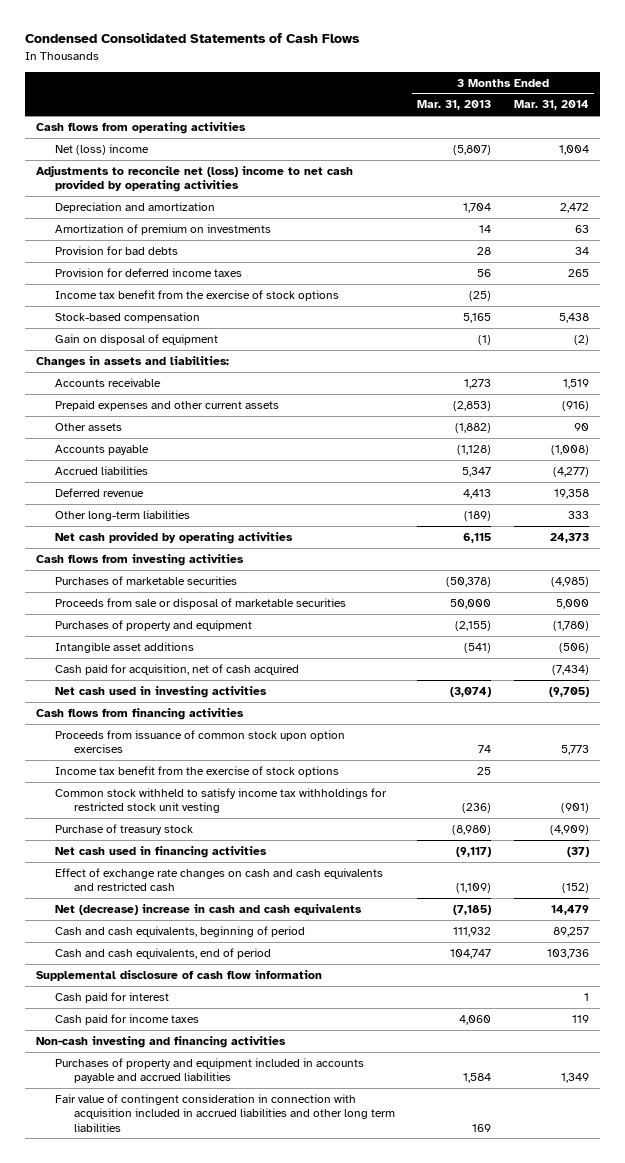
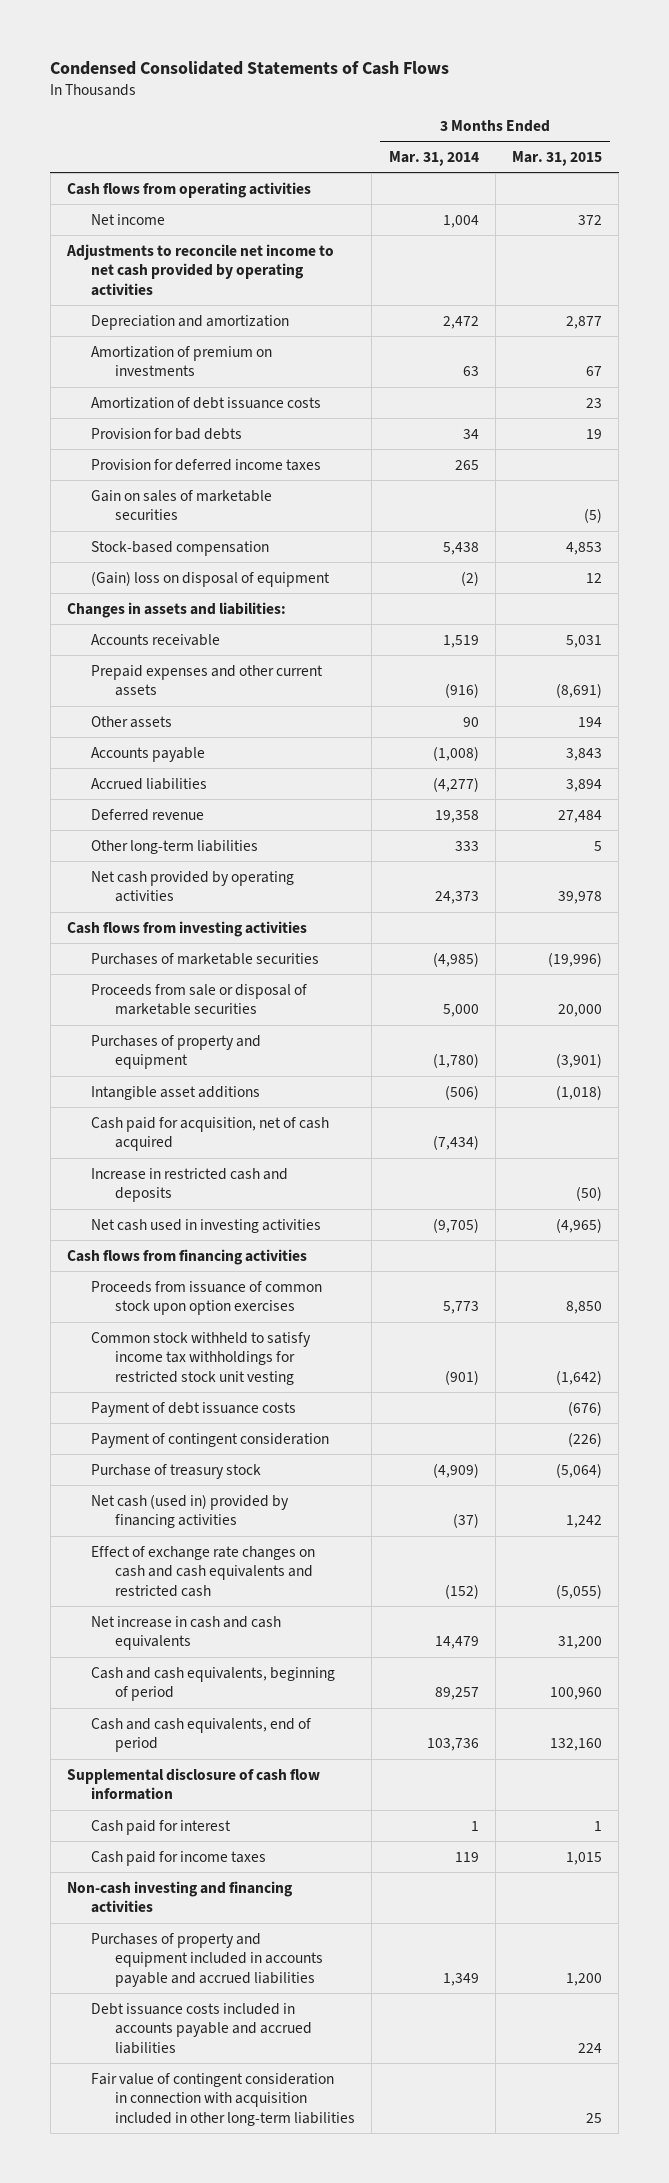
- | 3 Months Ended Mar. 31, 2013 | 3 Months Ended Mar. 31, 2014
+ | 3 Months Ended Mar. 31, 2014 | 3 Months Ended Mar. 31, 2015
- Net (loss) income | (5,807) | 1,004
- Adjustments to reconcile net (loss) income to net cash provided by operating activities
+ Net income | 1,004 | 372
+ Adjustments to reconcile net income to net cash provided by operating activities
+ Amortization of debt issuance costs | | 23
- Income tax benefit from the exercise of stock options | (25) |
+ Gain on sales of marketable securities | | (5)
- Gain on disposal of equipment | (1) | (2)
+ (Gain) loss on disposal of equipment | (2) | 12
+ Increase in restricted cash and deposits | | (50)
- Income tax benefit from the exercise of stock options | 25 |
+ Payment of debt issuance costs | | (676)
+ Payment of contingent consideration | | (226)
- Net cash used in financing activities | (9,117) | (37)
+ Net cash (used in) provided by financing activities | (37) | 1,242
- Net (decrease) increase in cash and cash equivalents | (7,185) | 14,479
+ Net increase in cash and cash equivalents | 14,479 | 31,200
- Fair value of contingent consideration in connection with acquisition included in accrued liabilities and other long term liabilities | 169 |
+ Debt issuance costs included in accounts payable and accrued liabilities | | 224
+ Fair value of contingent consideration in connection with acquisition included in other long-term liabilities | | 25

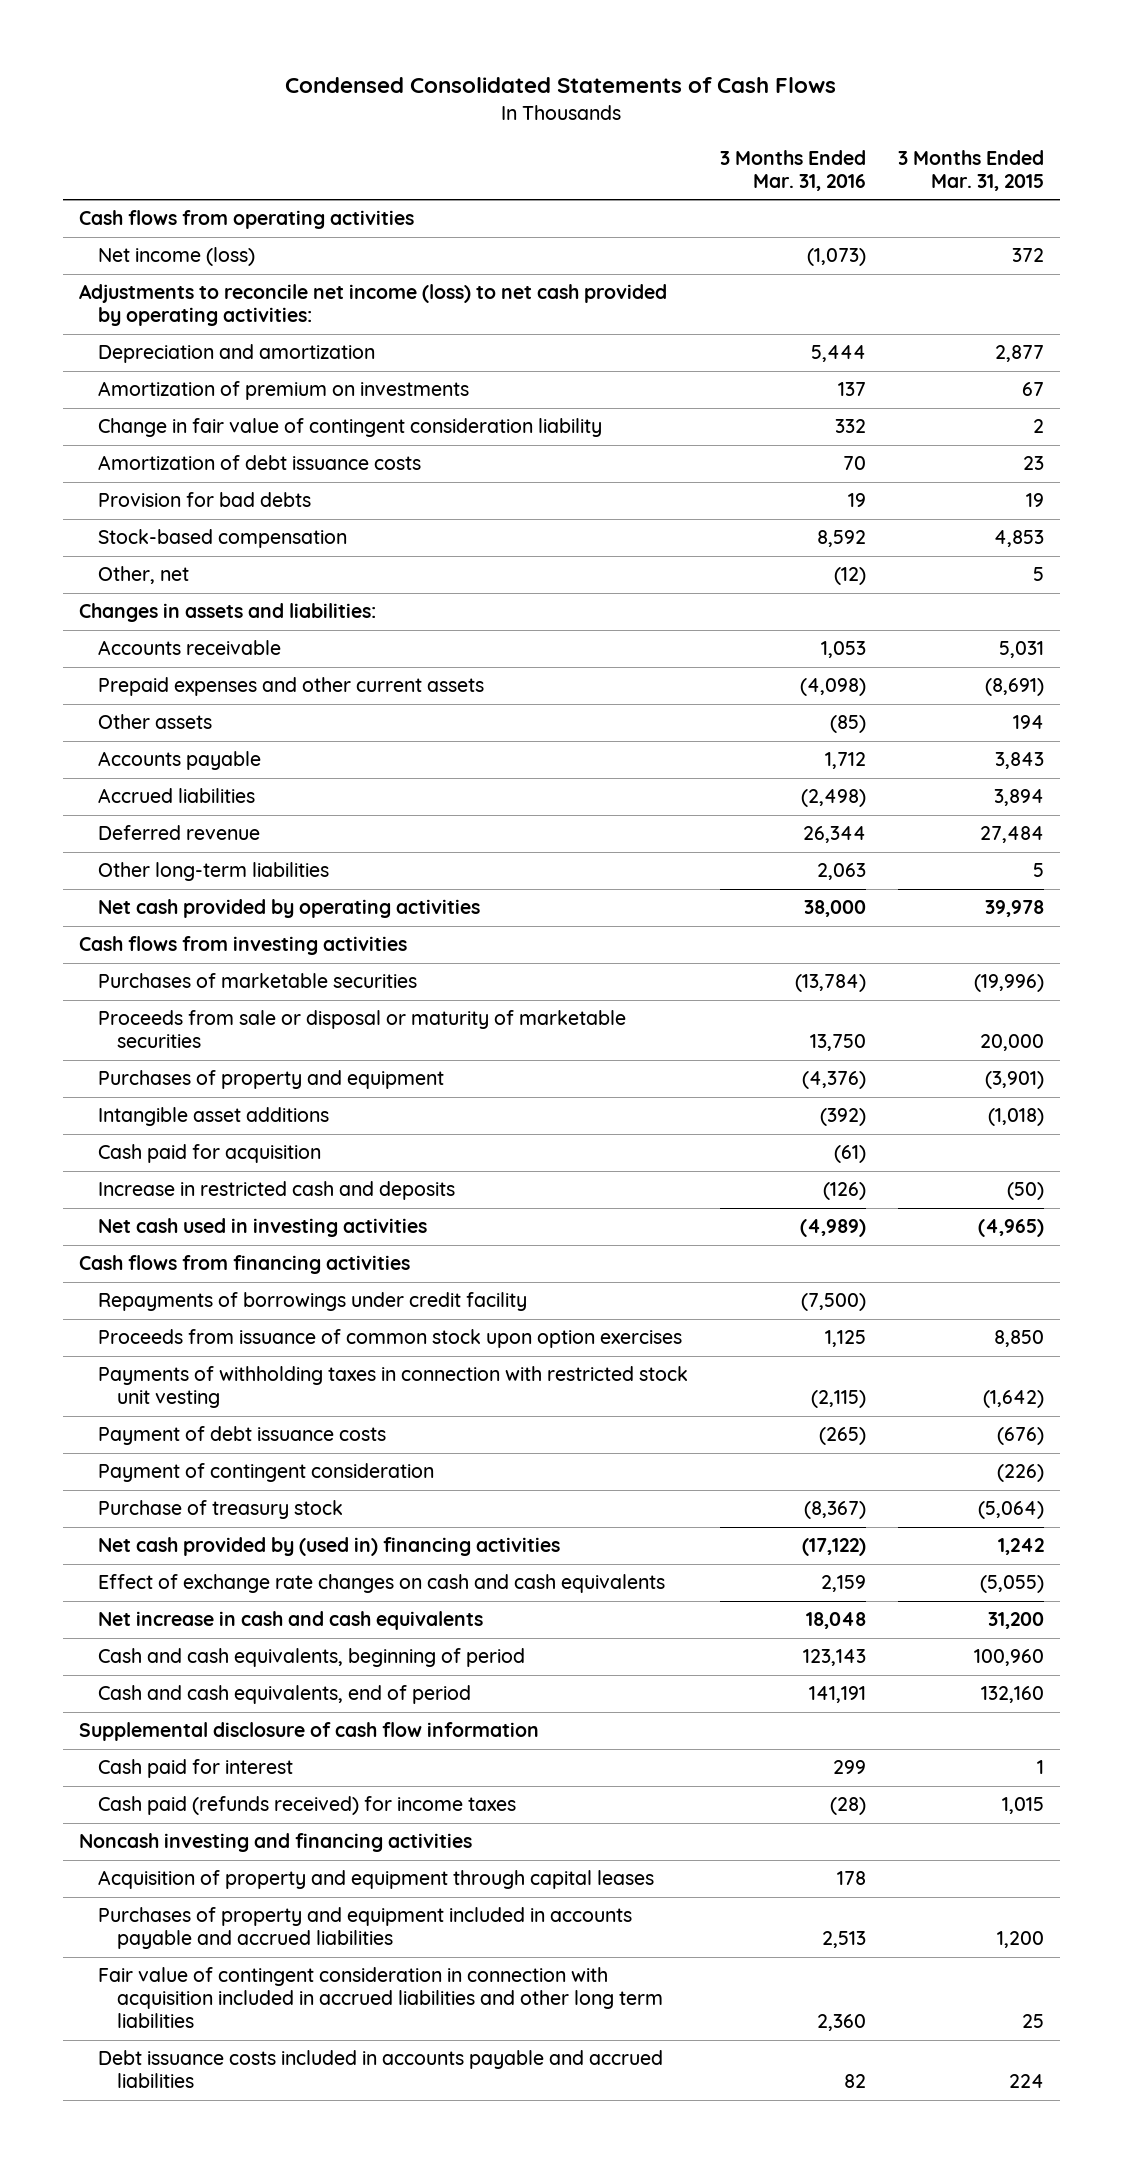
- | 3 Months Ended Mar. 31, 2014 | 3 Months Ended Mar. 31, 2015
+ | 3 Months Ended Mar. 31, 2016 | 3 Months Ended Mar. 31, 2015
- Net income | 1,004 | 372
- Adjustments to reconcile net income to net cash provided by operating activities
+ Net income (loss) | (1,073) | 372
+ Adjustments to reconcile net income (loss) to net cash provided by operating activities:
+ Change in fair value of contingent consideration liability | 332 | 2
- Provision for deferred income taxes | 265 |
- Gain on sales of marketable securities | | (5)
- (Gain) loss on disposal of equipment | (2) | 12
+ Other, net | (12) | 5
- Proceeds from sale or disposal of marketable securities | 5,000 | 20,000
+ Proceeds from sale or disposal or maturity of marketable securities | 13,750 | 20,000
- Cash paid for acquisition, net of cash acquired | (7,434) |
+ Cash paid for acquisition | (61) |
+ Repayments of borrowings under credit facility | (7,500) |
- Common stock withheld to satisfy income tax withholdings for restricted stock unit vesting | (901) | (1,642)
+ Payments of withholding taxes in connection with restricted stock unit vesting | (2,115) | (1,642)
- Net cash (used in) provided by financing activities | (37) | 1,242
- Effect of exchange rate changes on cash and cash equivalents and restricted cash | (152) | (5,055)
+ Net cash provided by (used in) financing activities | (17,122) | 1,242
+ Effect of exchange rate changes on cash and cash equivalents | 2,159 | (5,055)
- Cash paid for income taxes | 119 | 1,015
- Non-cash investing and financing activities
+ Cash paid (refunds received) for income taxes | (28) | 1,015
+ Noncash investing and financing activities
+ Acquisition of property and equipment through capital leases | 178 |
+ Fair value of contingent consideration in connection with acquisition included in accrued liabilities and other long term liabilities | 2,360 | 25
- Fair value of contingent consideration in connection with acquisition included in other long-term liabilities | | 25

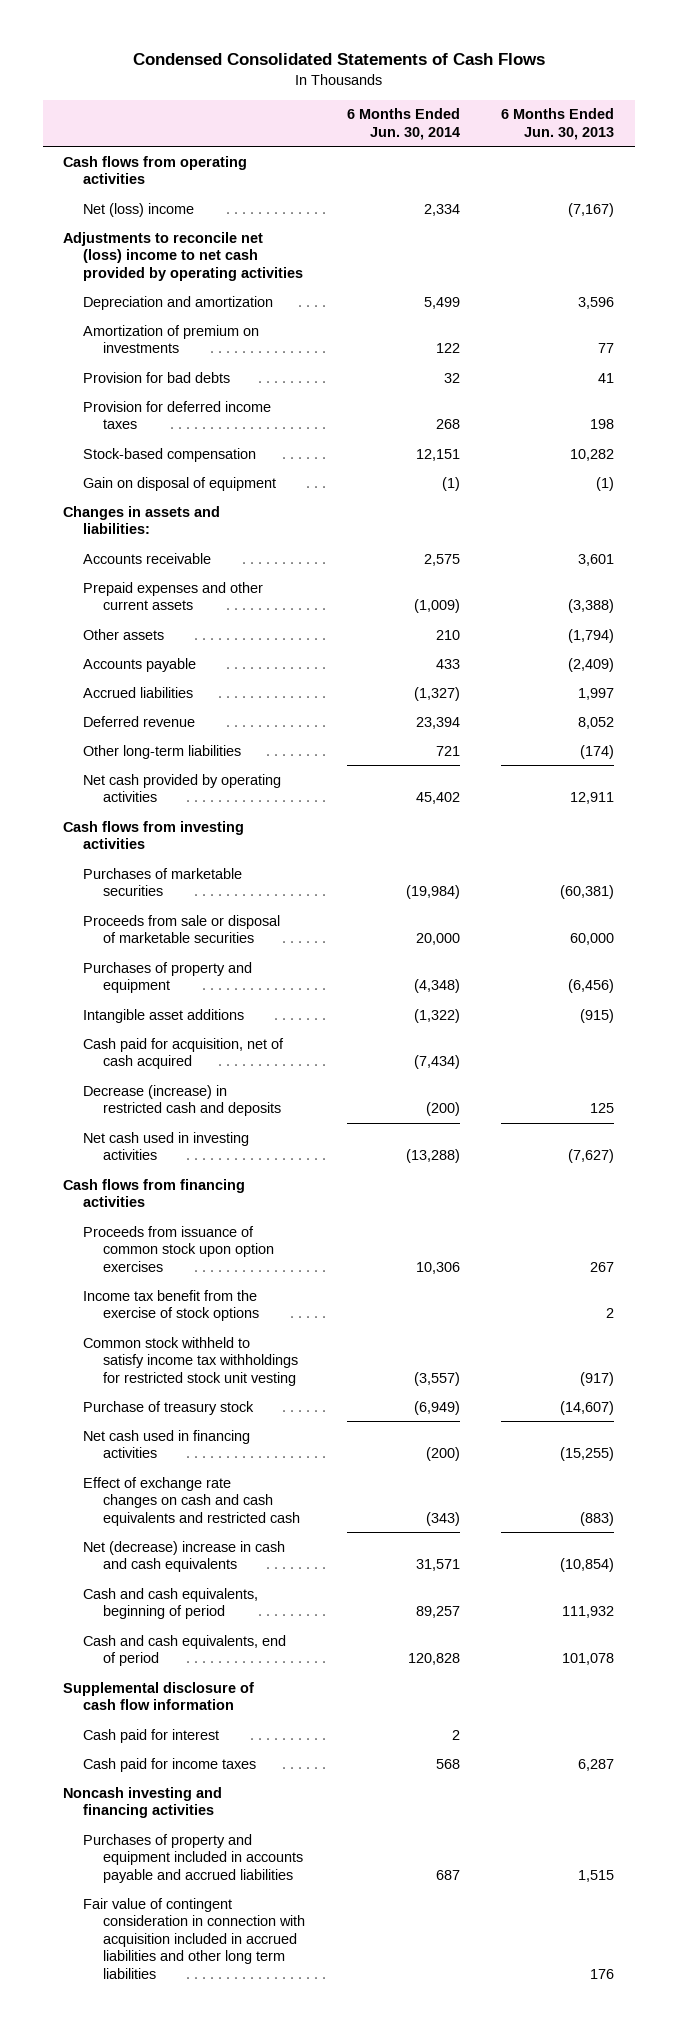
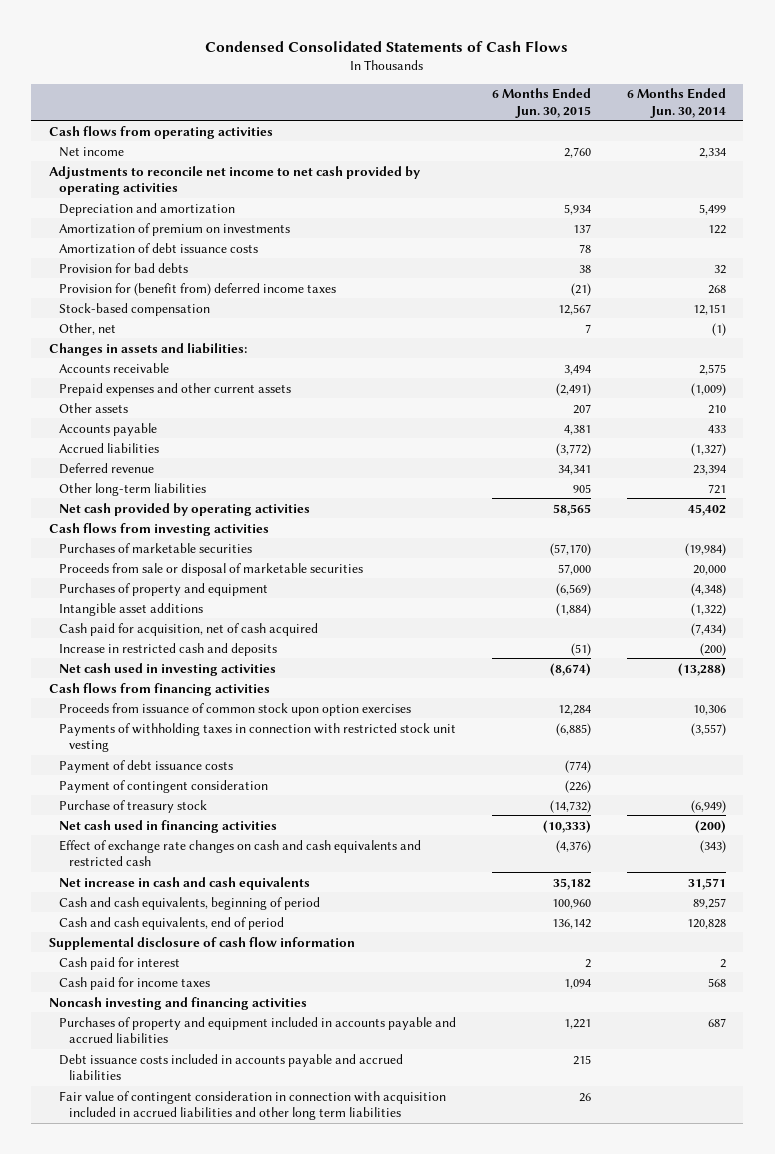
- | 6 Months Ended Jun. 30, 2014 | 6 Months Ended Jun. 30, 2013
+ | 6 Months Ended Jun. 30, 2015 | 6 Months Ended Jun. 30, 2014
- Net (loss) income | 2,334 | (7,167)
- Adjustments to reconcile net (loss) income to net cash provided by operating activities
+ Net income | 2,760 | 2,334
+ Adjustments to reconcile net income to net cash provided by operating activities
+ Amortization of debt issuance costs | 78 |
- Provision for deferred income taxes | 268 | 198
+ Provision for (benefit from) deferred income taxes | (21) | 268
- Gain on disposal of equipment | (1) | (1)
+ Other, net | 7 | (1)
- Decrease (increase) in restricted cash and deposits | (200) | 125
+ Increase in restricted cash and deposits | (51) | (200)
- Income tax benefit from the exercise of stock options | | 2
- Common stock withheld to satisfy income tax withholdings for restricted stock unit vesting | (3,557) | (917)
+ Payments of withholding taxes in connection with restricted stock unit vesting | (6,885) | (3,557)
+ Payment of debt issuance costs | (774) |
+ Payment of contingent consideration | (226) |
- Net (decrease) increase in cash and cash equivalents | 31,571 | (10,854)
+ Net increase in cash and cash equivalents | 35,182 | 31,571
+ Debt issuance costs included in accounts payable and accrued liabilities | 215 |

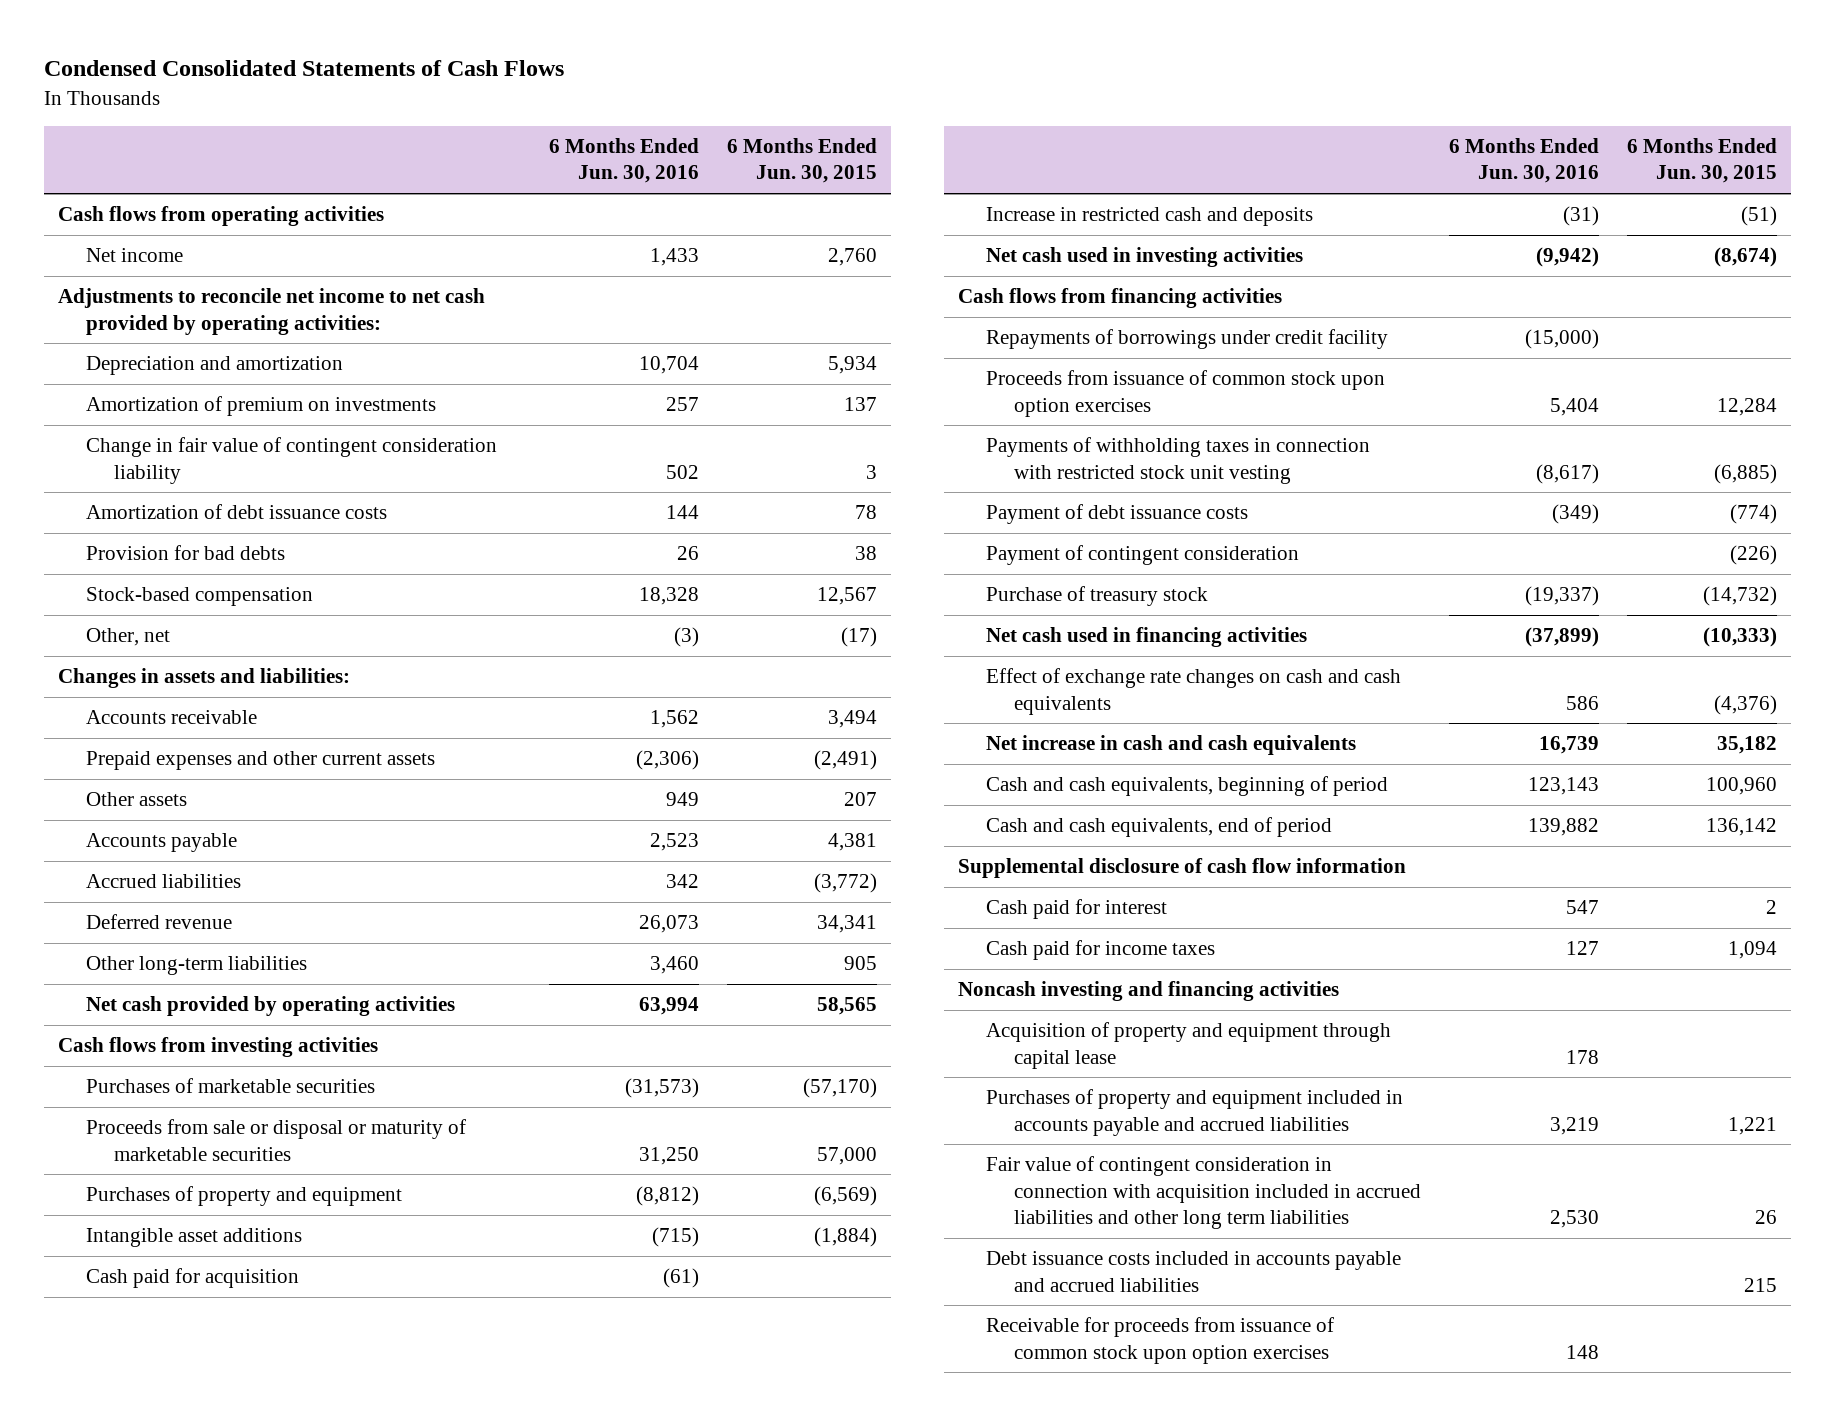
- | 6 Months Ended Jun. 30, 2015 | 6 Months Ended Jun. 30, 2014
+ | 6 Months Ended Jun. 30, 2016 | 6 Months Ended Jun. 30, 2015
- Adjustments to reconcile net income to net cash provided by operating activities
+ Adjustments to reconcile net income to net cash provided by operating activities:
+ Change in fair value of contingent consideration liability | 502 | 3
- Provision for (benefit from) deferred income taxes | (21) | 268
- Other, net | 7 | (1)
+ Other, net | (3) | (17)
- Proceeds from sale or disposal of marketable securities | 57,000 | 20,000
+ Proceeds from sale or disposal or maturity of marketable securities | 31,250 | 57,000
- Cash paid for acquisition, net of cash acquired | | (7,434)
+ Cash paid for acquisition | (61) |
+ Repayments of borrowings under credit facility | (15,000) |
- Effect of exchange rate changes on cash and cash equivalents and restricted cash | (4,376) | (343)
+ Effect of exchange rate changes on cash and cash equivalents | 586 | (4,376)
+ Acquisition of property and equipment through capital lease | 178 |
moved down: Debt issuance costs included in accounts payable and accrued liabilities | | 215
+ Receivable for proceeds from issuance of common stock upon option exercises | 148 |

